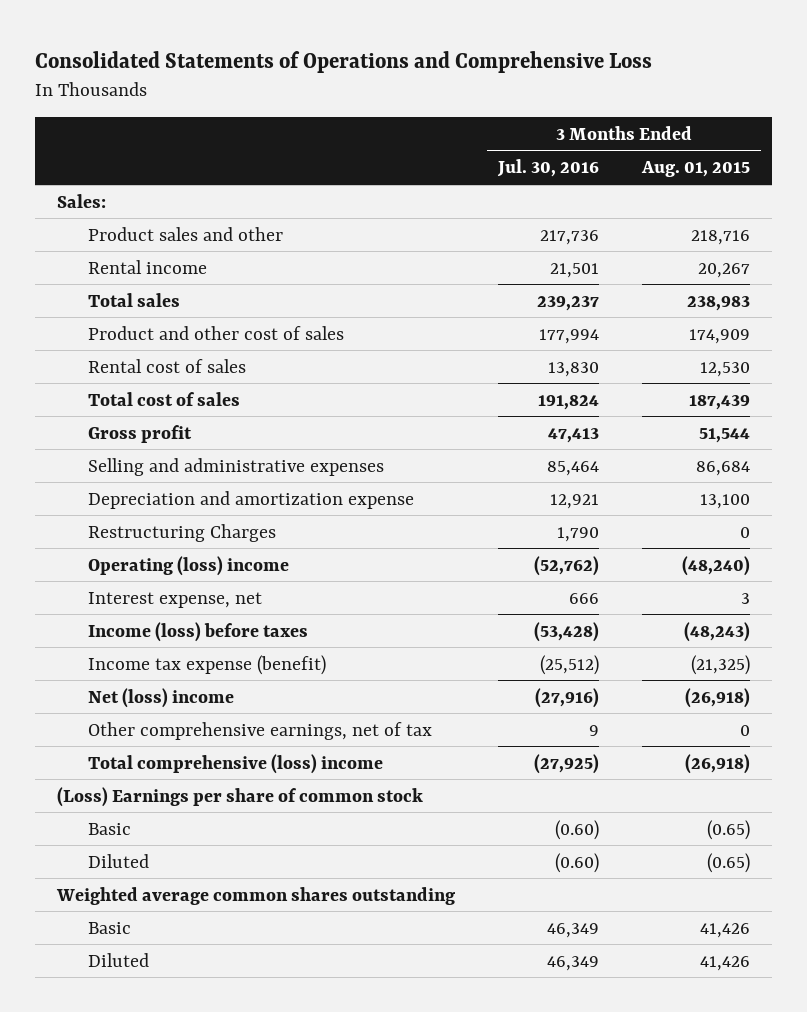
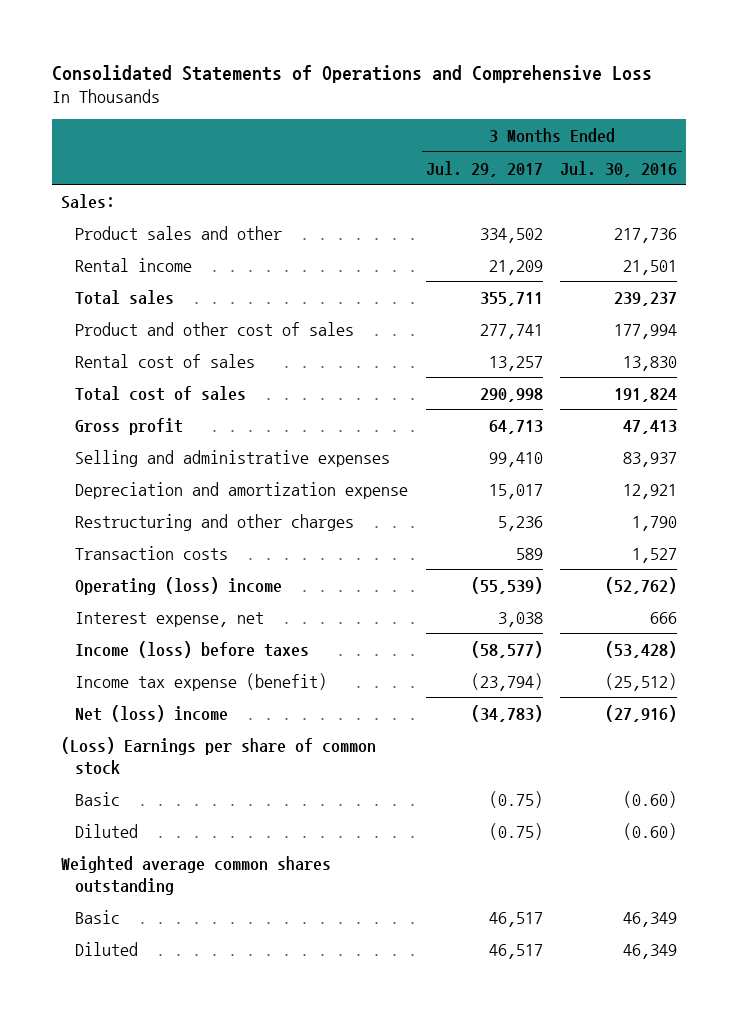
- | 3 Months Ended Jul. 30, 2016 | 3 Months Ended Aug. 01, 2015
+ | 3 Months Ended Jul. 29, 2017 | 3 Months Ended Jul. 30, 2016
- Selling and administrative expenses | 85,464 | 86,684
+ Selling and administrative expenses | 99,410 | 83,937
- Restructuring Charges | 1,790 | 0
+ Restructuring and other charges | 5,236 | 1,790
+ Transaction costs | 589 | 1,527
- Other comprehensive earnings, net of tax | 9 | 0
- Total comprehensive (loss) income | (27,925) | (26,918)

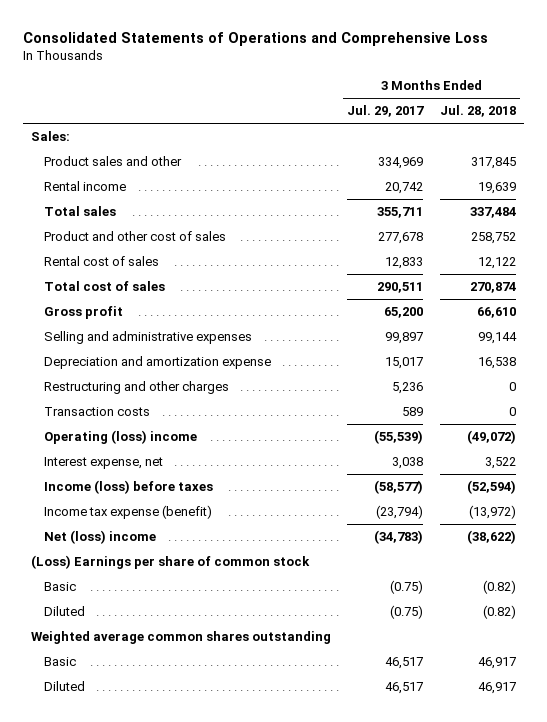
- | 3 Months Ended Jul. 29, 2017 | 3 Months Ended Jul. 30, 2016
+ | 3 Months Ended Jul. 29, 2017 | 3 Months Ended Jul. 28, 2018
- Product sales and other | 334,502 | 217,736
- Rental income | 21,209 | 21,501
+ Product sales and other | 334,969 | 317,845
+ Rental income | 20,742 | 19,639
- Product and other cost of sales | 277,741 | 177,994
- Rental cost of sales | 13,257 | 13,830
- Total cost of sales | 290,998 | 191,824
- Gross profit | 64,713 | 47,413
- Selling and administrative expenses | 99,410 | 83,937
+ Product and other cost of sales | 277,678 | 258,752
+ Rental cost of sales | 12,833 | 12,122
+ Total cost of sales | 290,511 | 270,874
+ Gross profit | 65,200 | 66,610
+ Selling and administrative expenses | 99,897 | 99,144

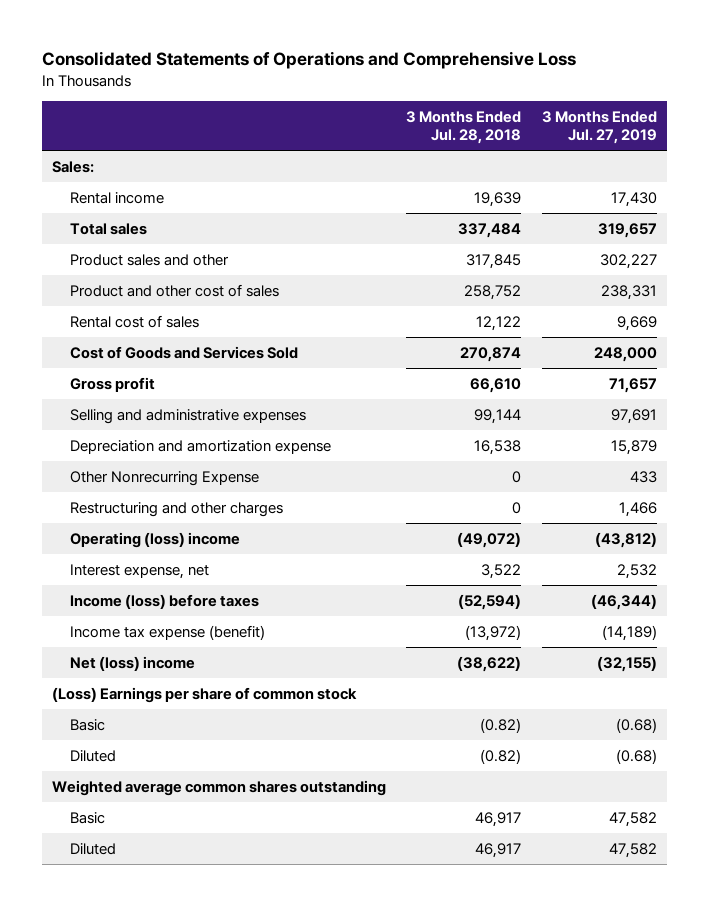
- | 3 Months Ended Jul. 29, 2017 | 3 Months Ended Jul. 28, 2018
+ | 3 Months Ended Jul. 28, 2018 | 3 Months Ended Jul. 27, 2019
moved down: Product sales and other | 317,845 | 302,227
- Total cost of sales | 290,511 | 270,874
+ Cost of Goods and Services Sold | 270,874 | 248,000
+ Other Nonrecurring Expense | 0 | 433
- Transaction costs | 589 | 0

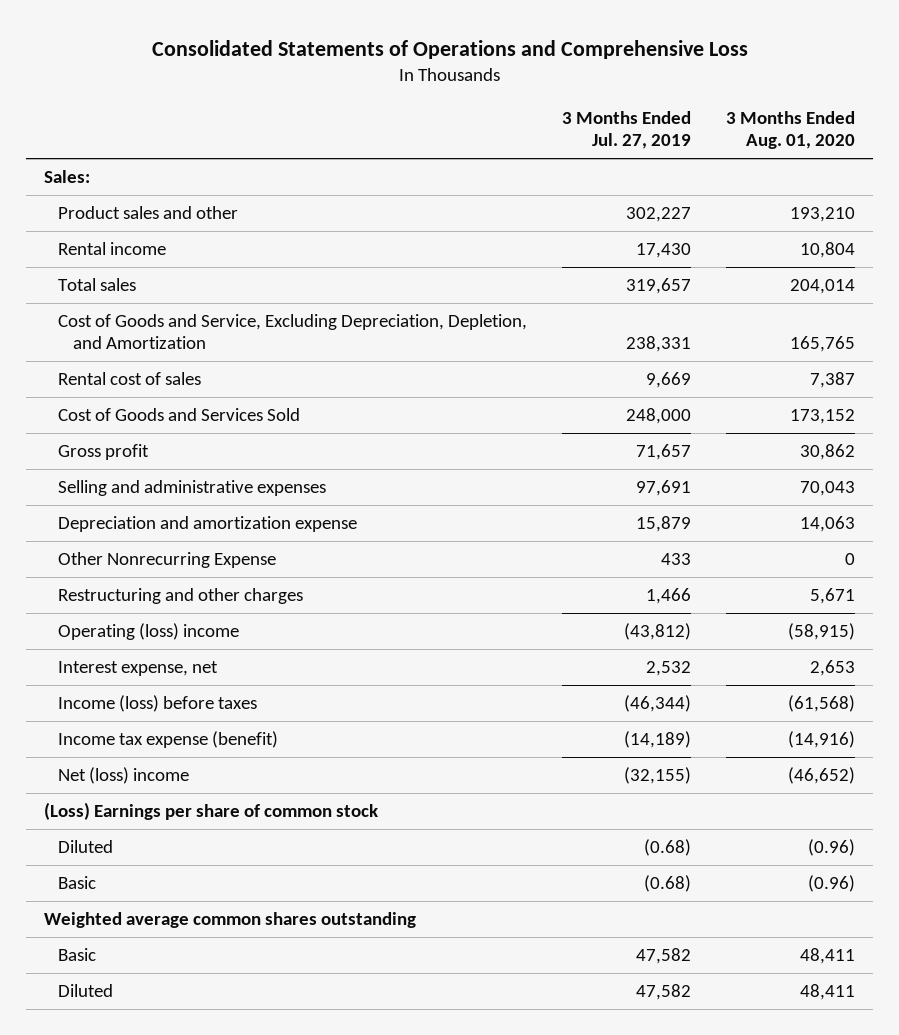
- | 3 Months Ended Jul. 28, 2018 | 3 Months Ended Jul. 27, 2019
+ | 3 Months Ended Jul. 27, 2019 | 3 Months Ended Aug. 01, 2020
moved up: Product sales and other | 302,227 | 193,210
- Product and other cost of sales | 258,752 | 238,331
+ Cost of Goods and Service, Excluding Depreciation, Depletion, and Amortization | 238,331 | 165,765
moved down: Basic | (0.68) | (0.96)

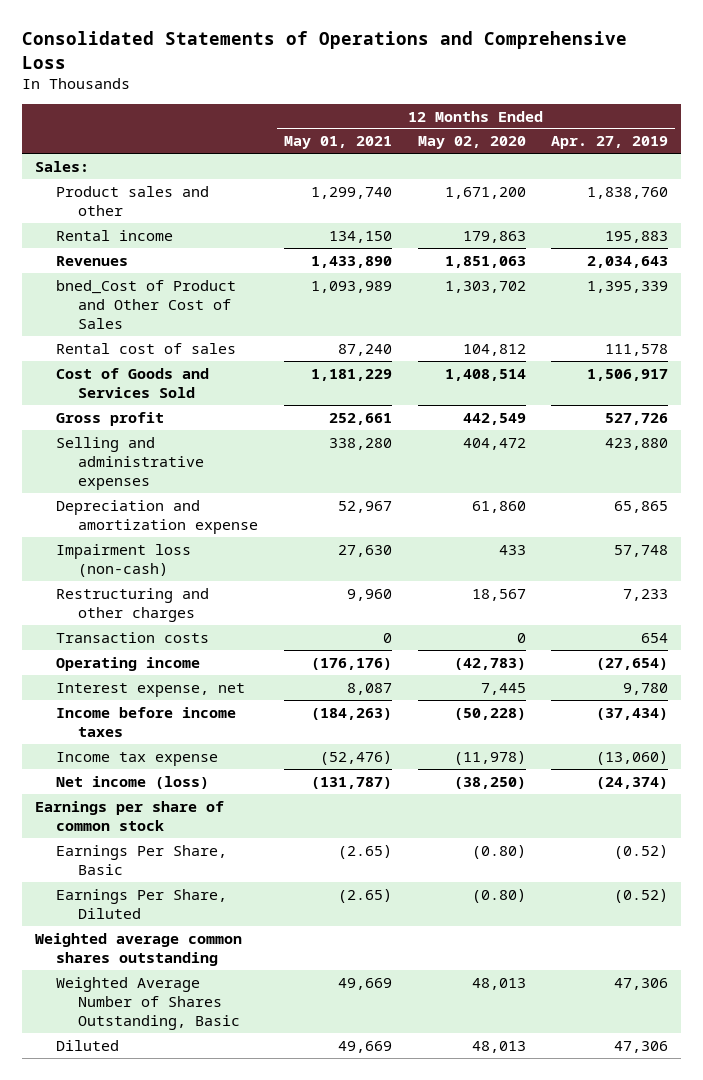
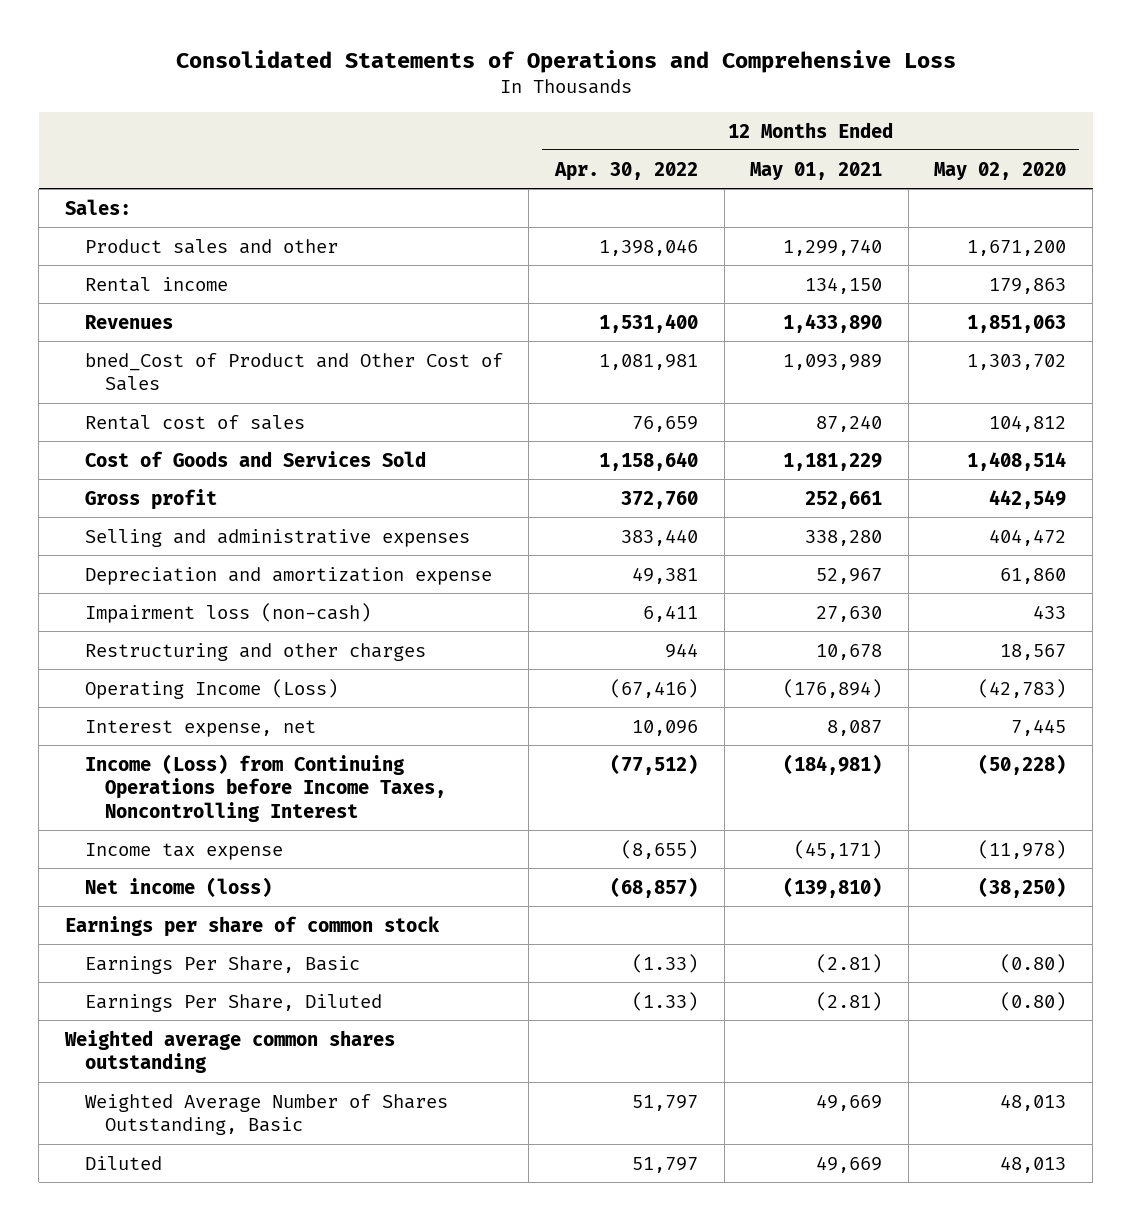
- | 12 Months Ended May 01, 2021 | 12 Months Ended May 02, 2020 | 12 Months Ended Apr. 27, 2019
+ | 12 Months Ended Apr. 30, 2022 | 12 Months Ended May 01, 2021 | 12 Months Ended May 02, 2020
- Restructuring and other charges | 9,960 | 18,567 | 7,233
- Transaction costs | 0 | 0 | 654
- Operating income | (176,176) | (42,783) | (27,654)
+ Restructuring and other charges | 944 | 10,678 | 18,567
+ Operating Income (Loss) | (67,416) | (176,894) | (42,783)
- Income before income taxes | (184,263) | (50,228) | (37,434)
- Income tax expense | (52,476) | (11,978) | (13,060)
- Net income (loss) | (131,787) | (38,250) | (24,374)
+ Income (Loss) from Continuing Operations before Income Taxes, Noncontrolling Interest | (77,512) | (184,981) | (50,228)
+ Income tax expense | (8,655) | (45,171) | (11,978)
+ Net income (loss) | (68,857) | (139,810) | (38,250)
- Earnings Per Share, Basic | (2.65) | (0.80) | (0.52)
- Earnings Per Share, Diluted | (2.65) | (0.80) | (0.52)
+ Earnings Per Share, Basic | (1.33) | (2.81) | (0.80)
+ Earnings Per Share, Diluted | (1.33) | (2.81) | (0.80)

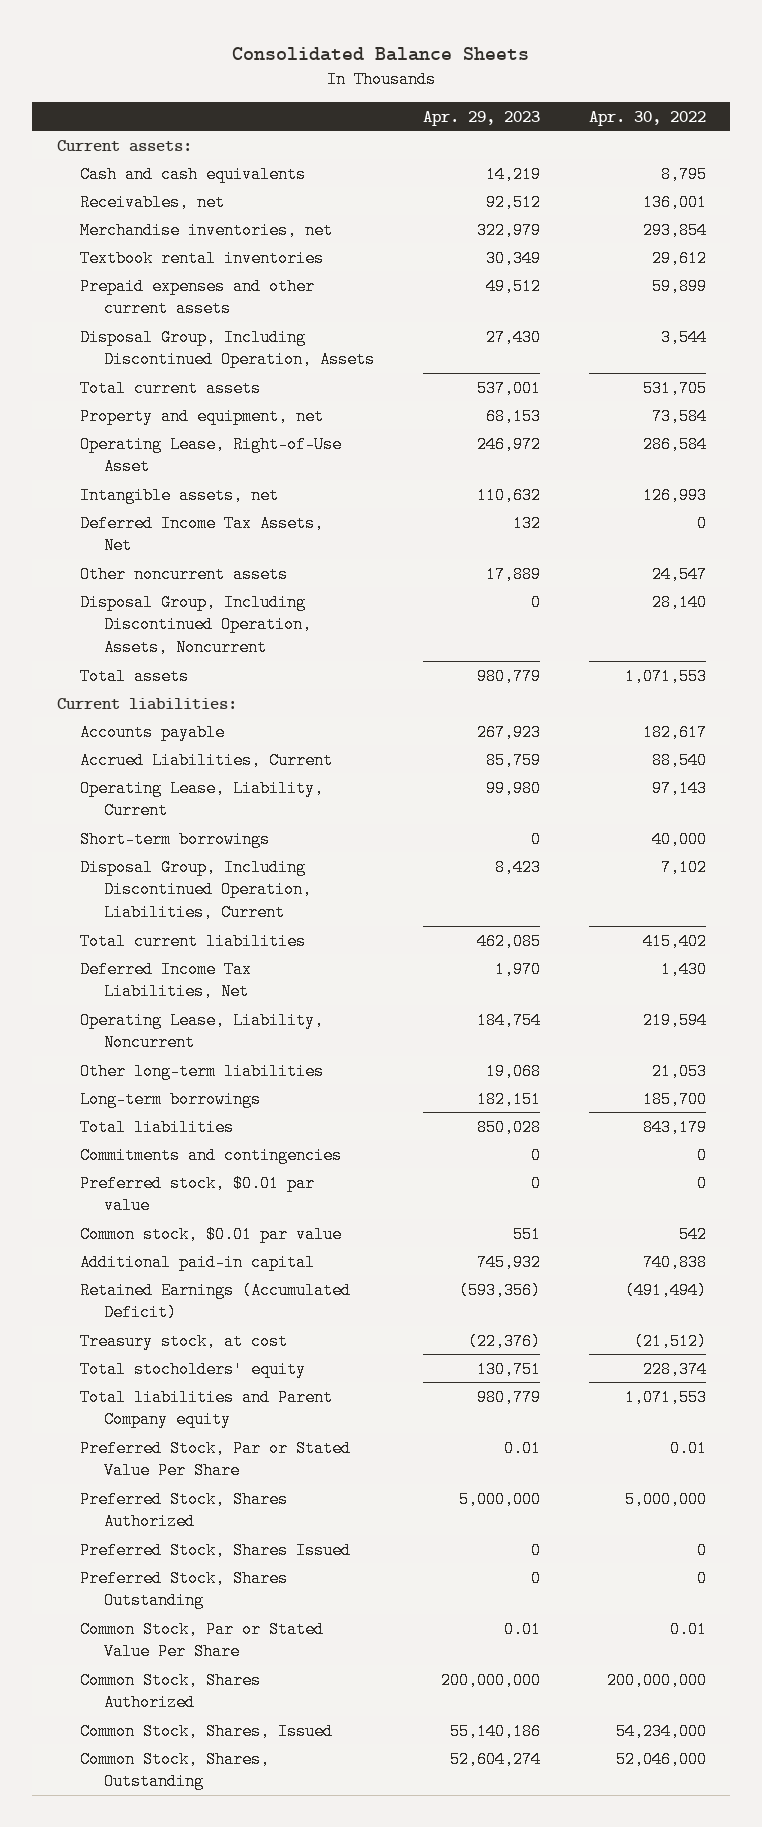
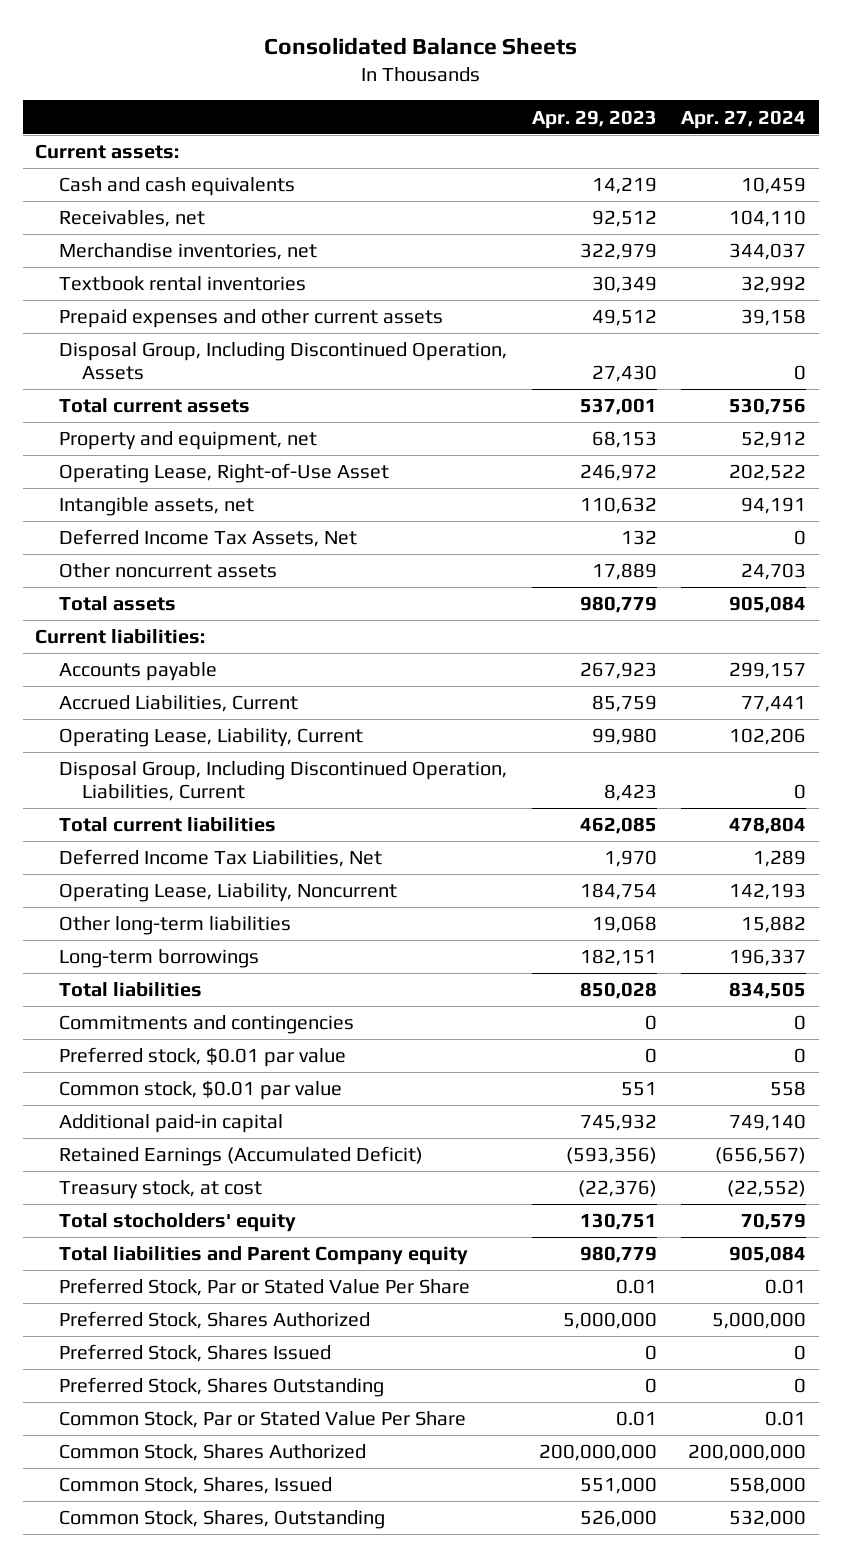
- | Apr. 29, 2023 | Apr. 30, 2022
+ | Apr. 29, 2023 | Apr. 27, 2024
- Disposal Group, Including Discontinued Operation, Assets, Noncurrent | 0 | 28,140
- Short-term borrowings | 0 | 40,000
- Common Stock, Shares, Issued | 55,140,186 | 54,234,000
- Common Stock, Shares, Outstanding | 52,604,274 | 52,046,000
+ Common Stock, Shares, Issued | 551,000 | 558,000
+ Common Stock, Shares, Outstanding | 526,000 | 532,000

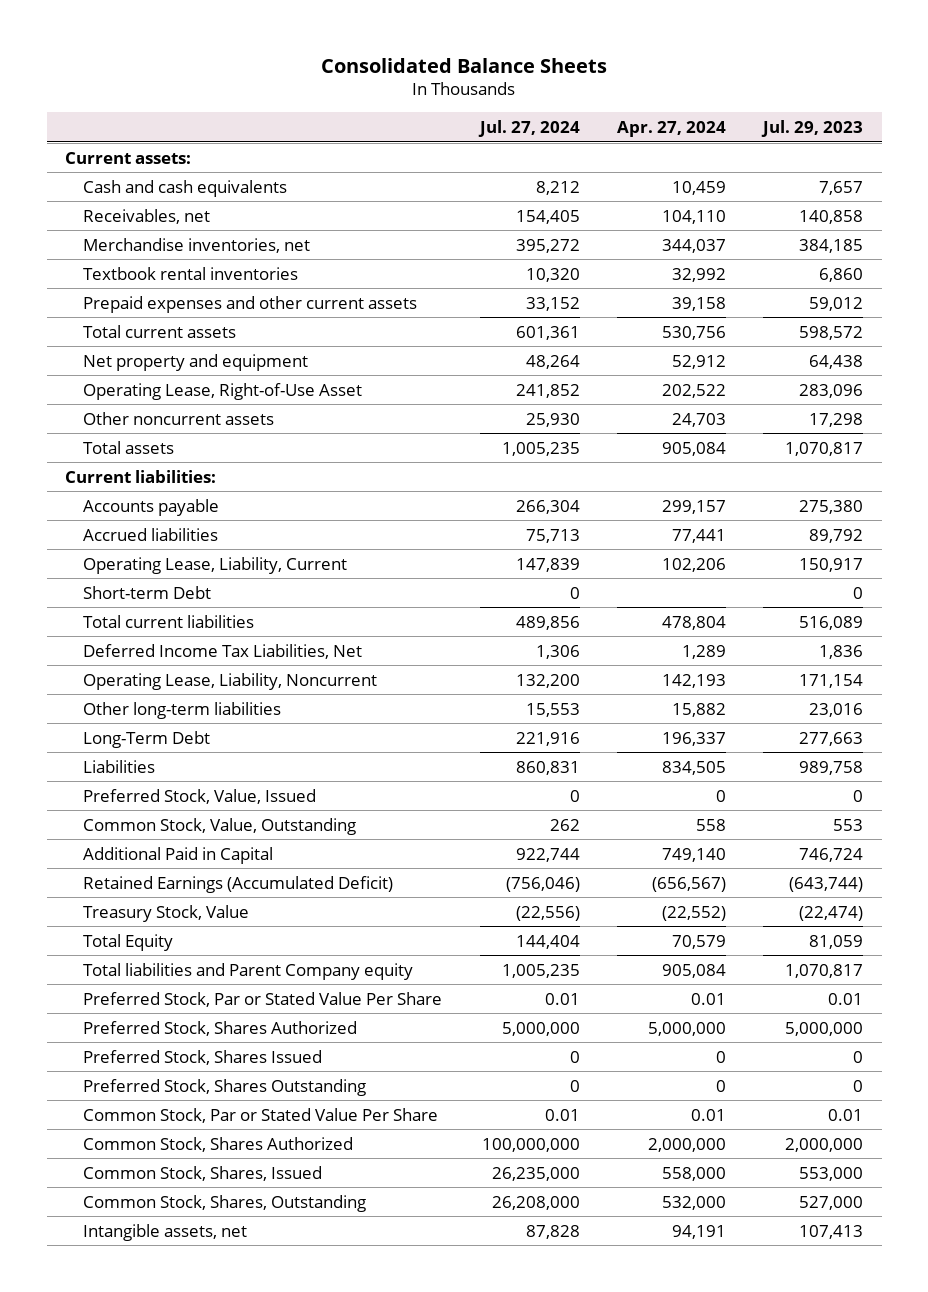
- | Apr. 29, 2023 | Apr. 27, 2024
+ | Jul. 27, 2024 | Apr. 27, 2024 | Jul. 29, 2023
- Disposal Group, Including Discontinued Operation, Assets | 27,430 | 0
- Property and equipment, net | 68,153 | 52,912
+ Net property and equipment | 48,264 | 52,912 | 64,438
- Deferred Income Tax Assets, Net | 132 | 0
- Accrued Liabilities, Current | 85,759 | 77,441
+ Accrued liabilities | 75,713 | 77,441 | 89,792
- Disposal Group, Including Discontinued Operation, Liabilities, Current | 8,423 | 0
+ Short-term Debt | 0 | | 0
- Long-term borrowings | 182,151 | 196,337
- Total liabilities | 850,028 | 834,505
- Commitments and contingencies | 0 | 0
- Preferred stock, $0.01 par value | 0 | 0
- Common stock, $0.01 par value | 551 | 558
- Additional paid-in capital | 745,932 | 749,140
+ Long-Term Debt | 221,916 | 196,337 | 277,663
+ Liabilities | 860,831 | 834,505 | 989,758
+ Preferred Stock, Value, Issued | 0 | 0 | 0
+ Common Stock, Value, Outstanding | 262 | 558 | 553
+ Additional Paid in Capital | 922,744 | 749,140 | 746,724
- Treasury stock, at cost | (22,376) | (22,552)
- Total stocholders' equity | 130,751 | 70,579
+ Treasury Stock, Value | (22,556) | (22,552) | (22,474)
+ Total Equity | 144,404 | 70,579 | 81,059
- Common Stock, Shares Authorized | 200,000,000 | 200,000,000
+ Common Stock, Shares Authorized | 100,000,000 | 2,000,000 | 2,000,000
moved down: Intangible assets, net | 87,828 | 94,191 | 107,413

